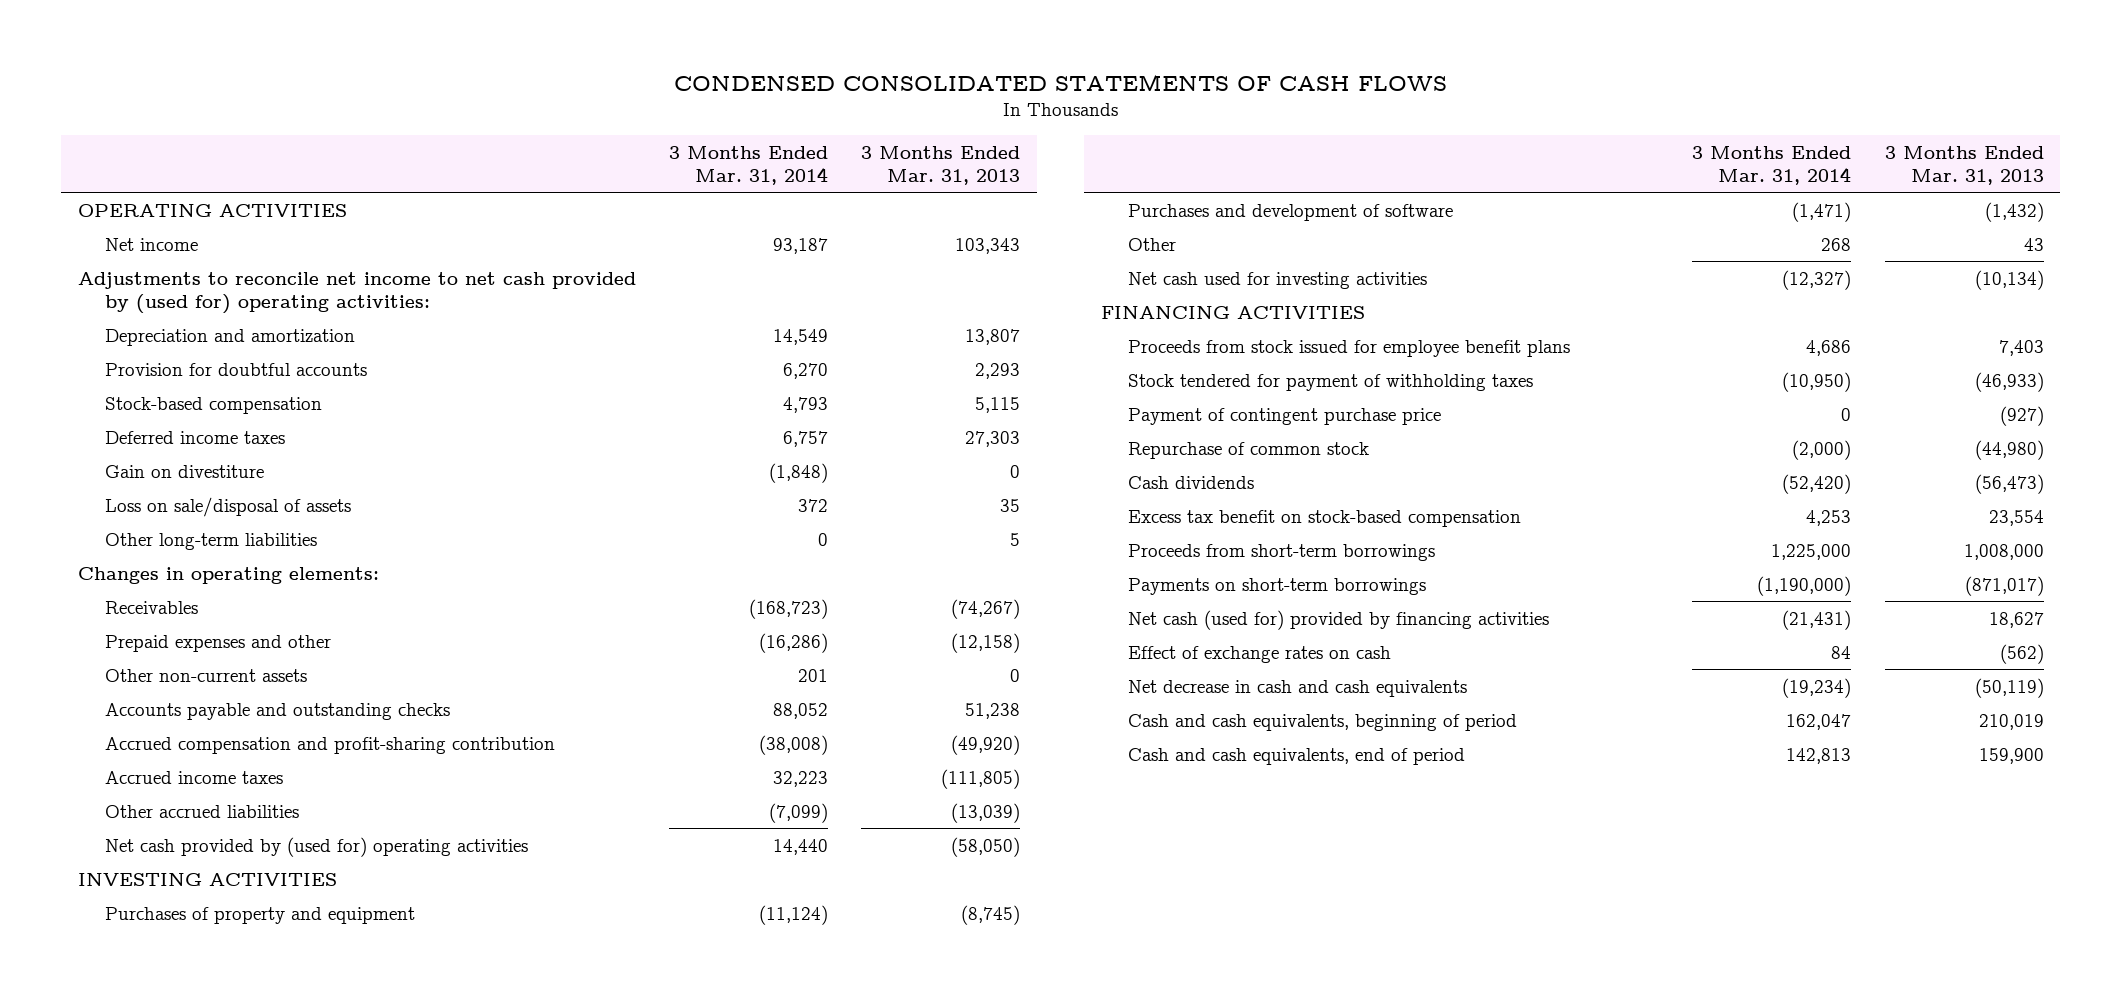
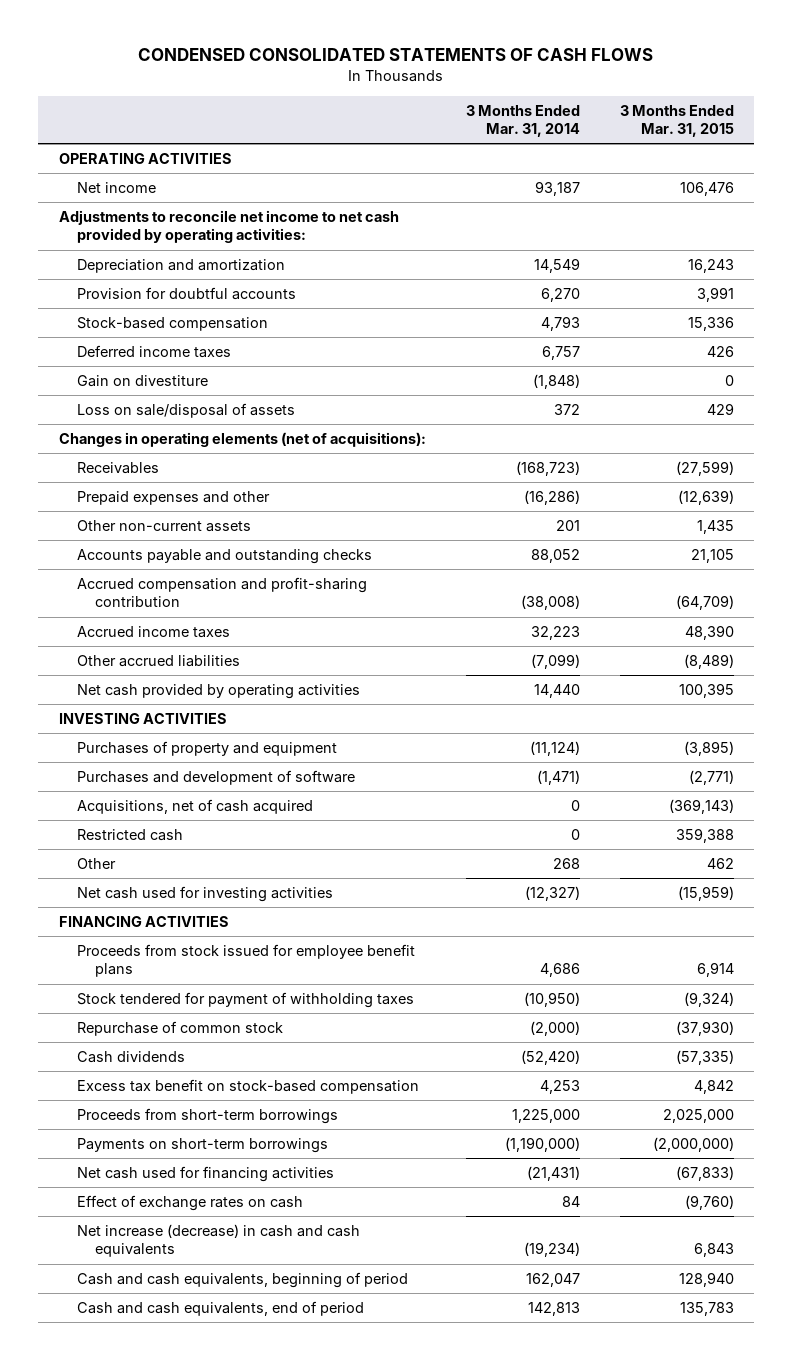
- | 3 Months Ended Mar. 31, 2014 | 3 Months Ended Mar. 31, 2013
+ | 3 Months Ended Mar. 31, 2014 | 3 Months Ended Mar. 31, 2015
- Adjustments to reconcile net income to net cash provided by (used for) operating activities:
+ Adjustments to reconcile net income to net cash provided by operating activities:
- Other long-term liabilities | 0 | 5
- Changes in operating elements:
+ Changes in operating elements (net of acquisitions):
- Net cash provided by (used for) operating activities | 14,440 | (58,050)
+ Net cash provided by operating activities | 14,440 | 100,395
+ Acquisitions, net of cash acquired | 0 | (369,143)
+ Restricted cash | 0 | 359,388
- Payment of contingent purchase price | 0 | (927)
- Net cash (used for) provided by financing activities | (21,431) | 18,627
+ Net cash used for financing activities | (21,431) | (67,833)
- Net decrease in cash and cash equivalents | (19,234) | (50,119)
+ Net increase (decrease) in cash and cash equivalents | (19,234) | 6,843

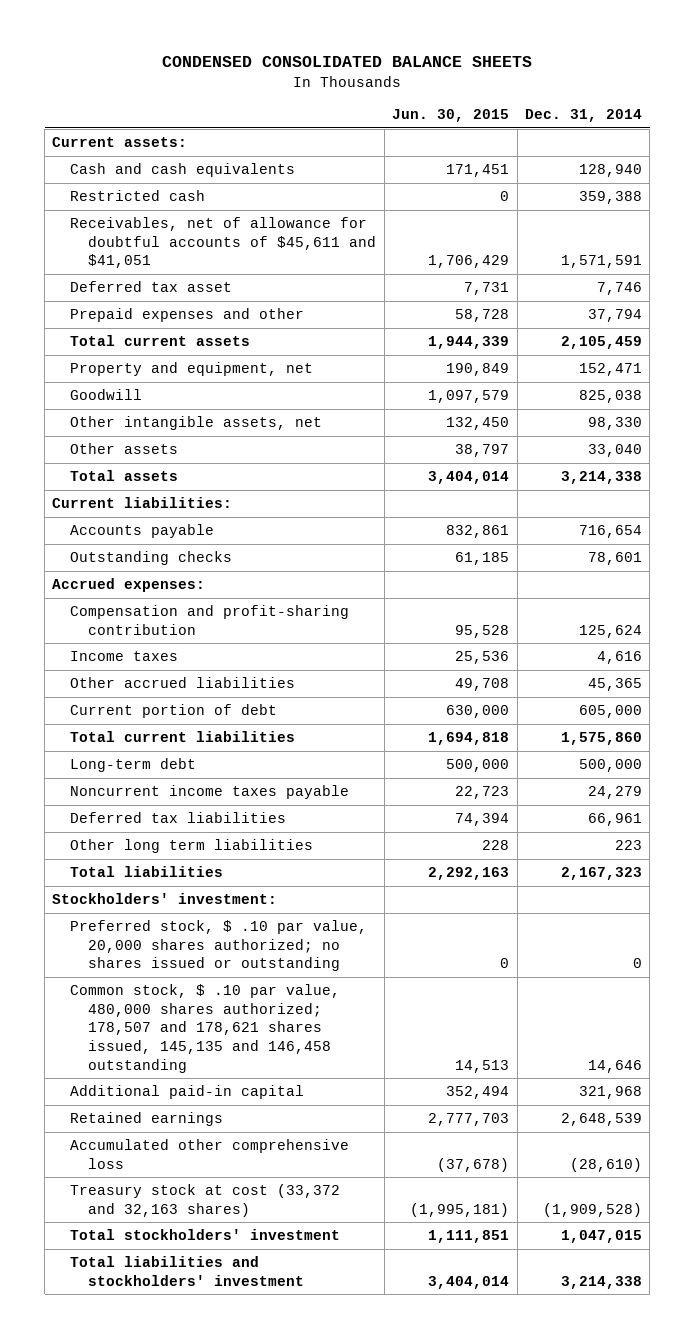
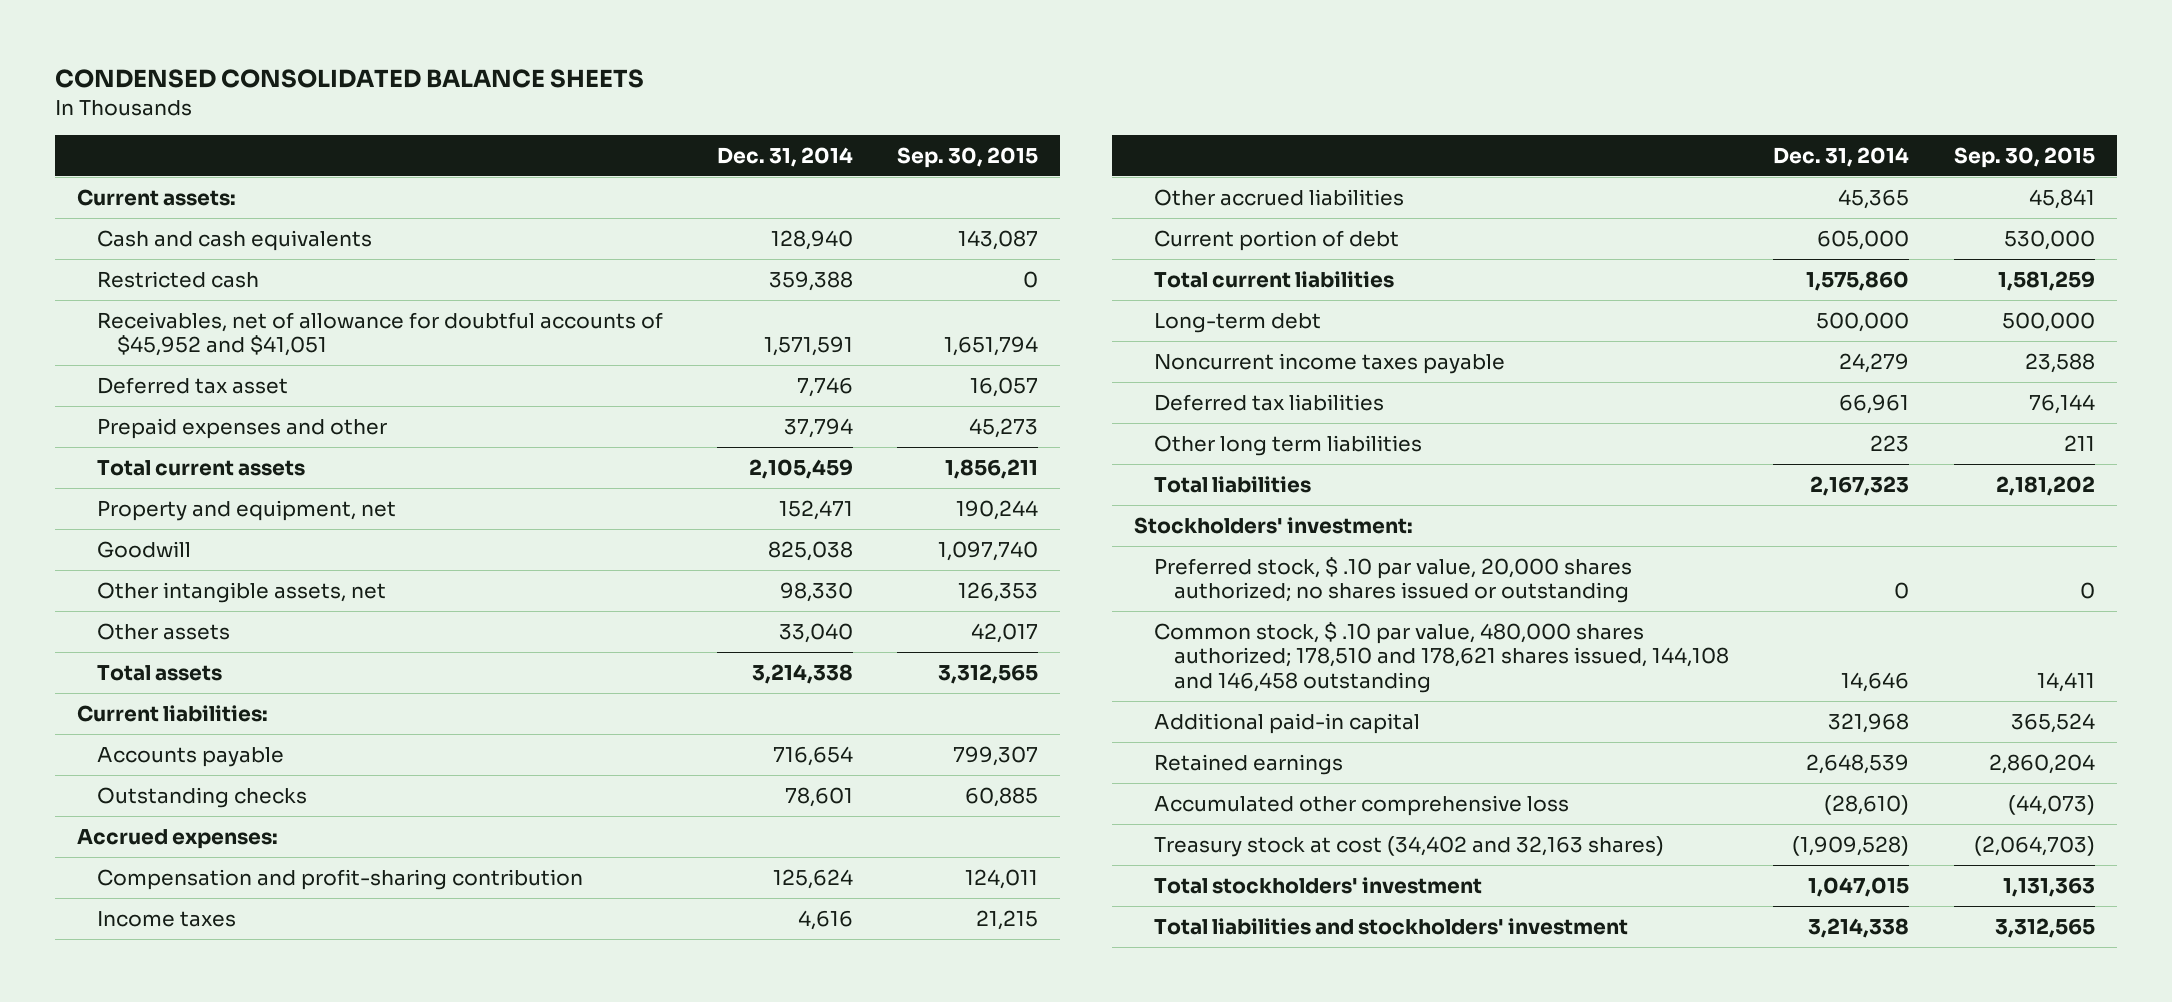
- | Jun. 30, 2015 | Dec. 31, 2014
+ | Dec. 31, 2014 | Sep. 30, 2015
- Receivables, net of allowance for doubtful accounts of $45,611 and $41,051 | 1,706,429 | 1,571,591
+ Receivables, net of allowance for doubtful accounts of $45,952 and $41,051 | 1,571,591 | 1,651,794
- Common stock, $ .10 par value, 480,000 shares authorized; 178,507 and 178,621 shares issued, 145,135 and 146,458 outstanding | 14,513 | 14,646
+ Common stock, $ .10 par value, 480,000 shares authorized; 178,510 and 178,621 shares issued, 144,108 and 146,458 outstanding | 14,646 | 14,411
- Treasury stock at cost (33,372 and 32,163 shares) | (1,995,181) | (1,909,528)
+ Treasury stock at cost (34,402 and 32,163 shares) | (1,909,528) | (2,064,703)

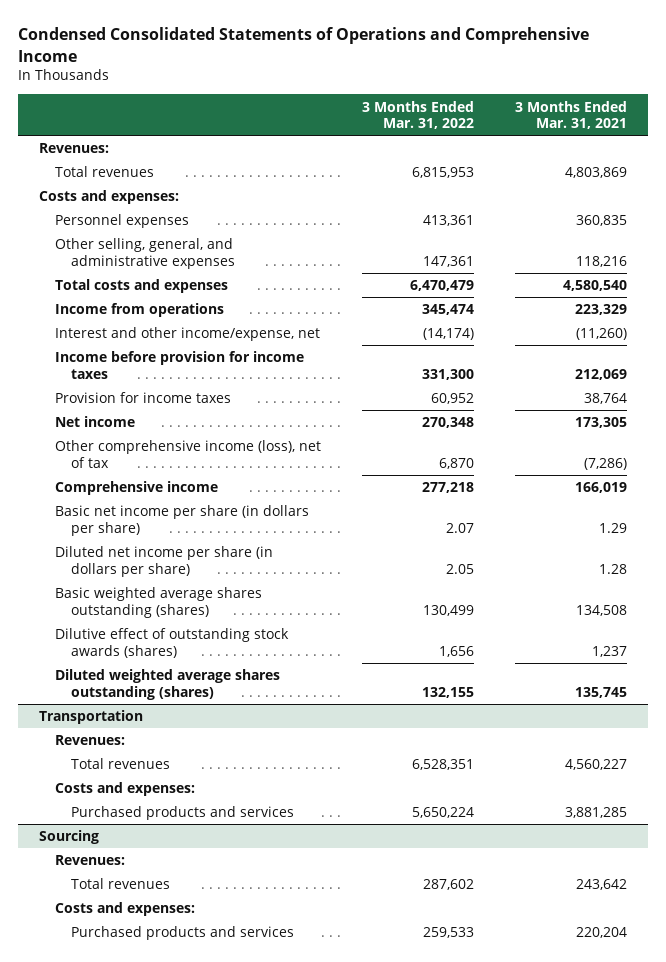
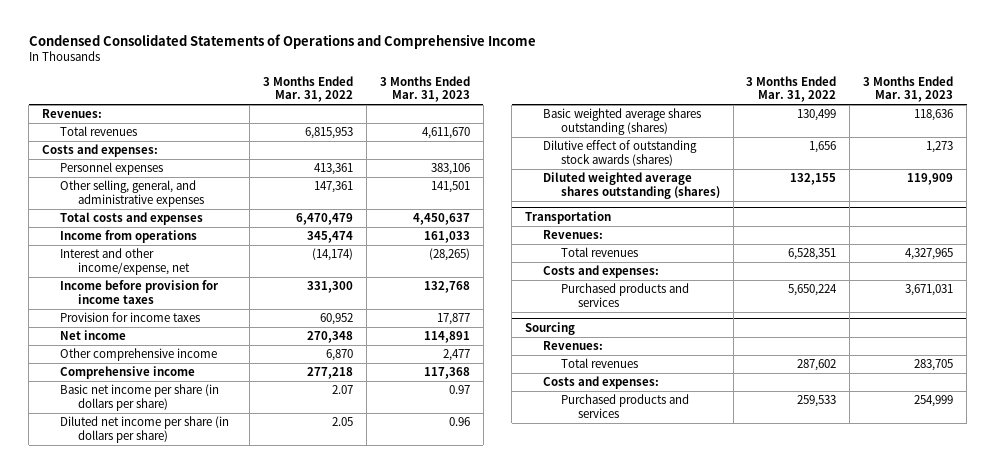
- | 3 Months Ended Mar. 31, 2022 | 3 Months Ended Mar. 31, 2021
+ | 3 Months Ended Mar. 31, 2022 | 3 Months Ended Mar. 31, 2023
- Other comprehensive income (loss), net of tax | 6,870 | (7,286)
+ Other comprehensive income | 6,870 | 2,477

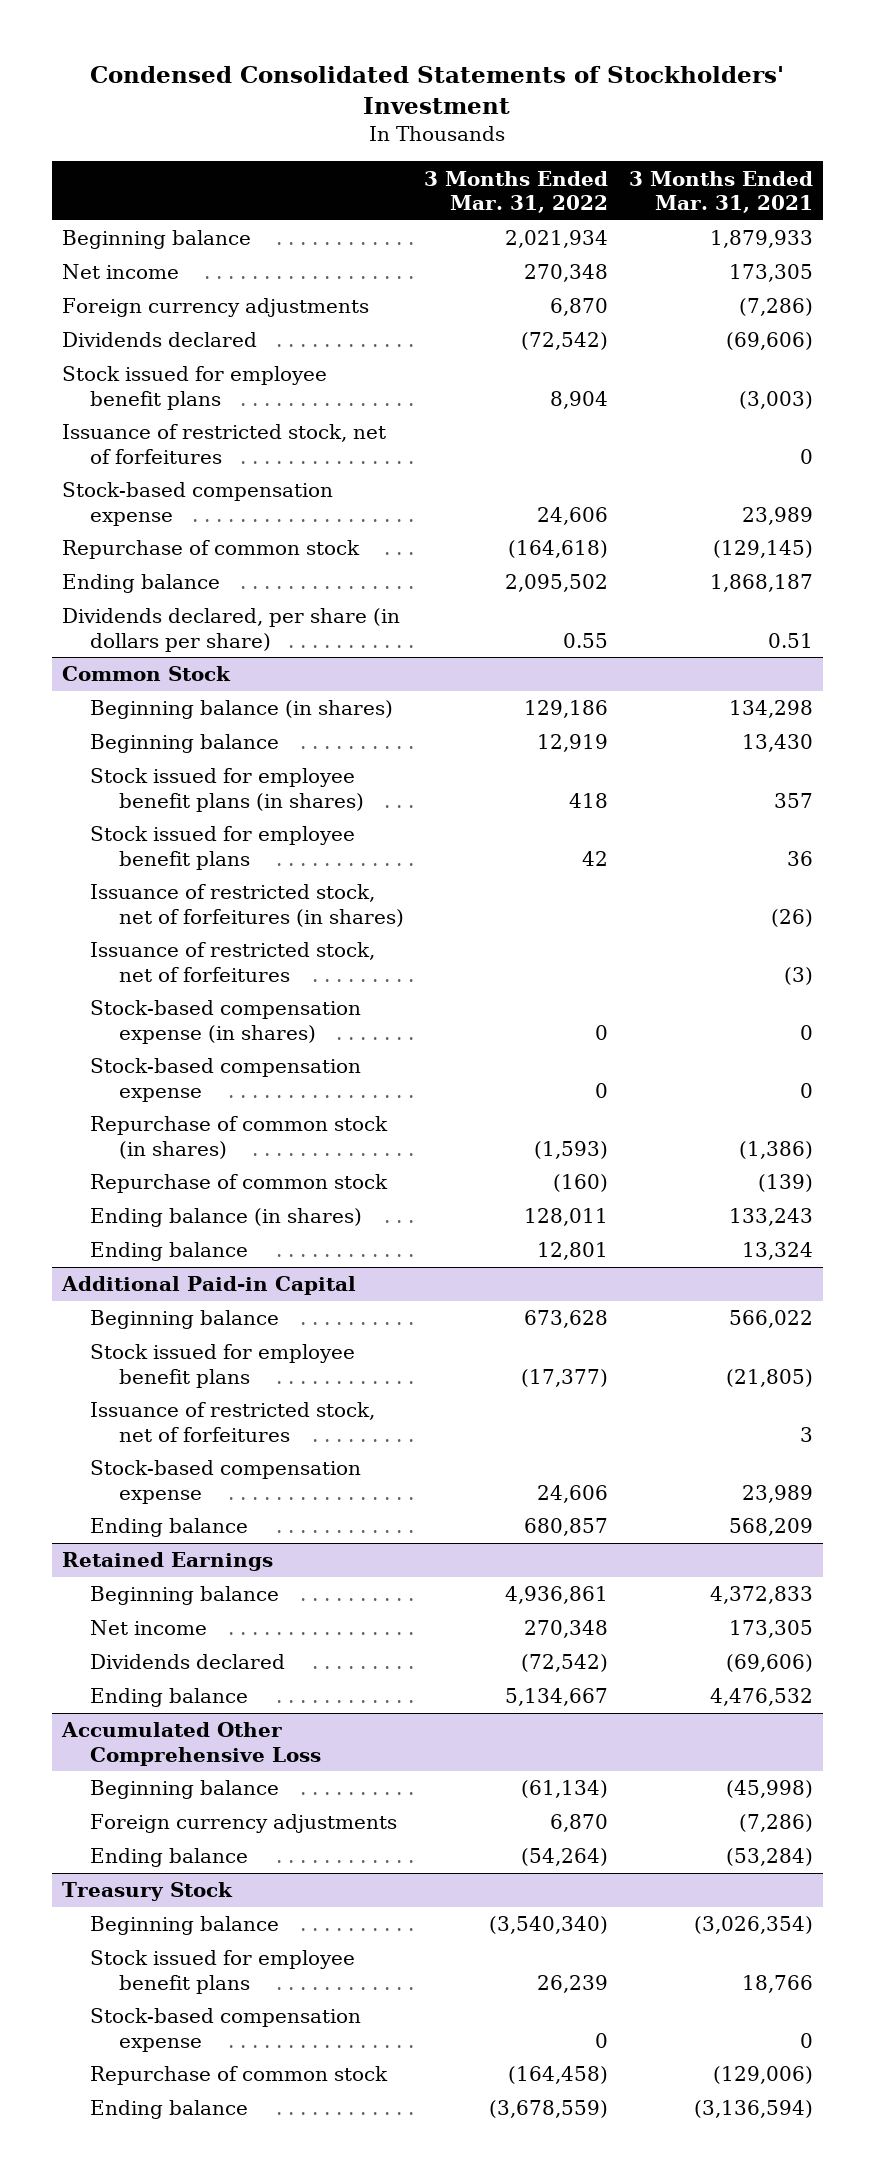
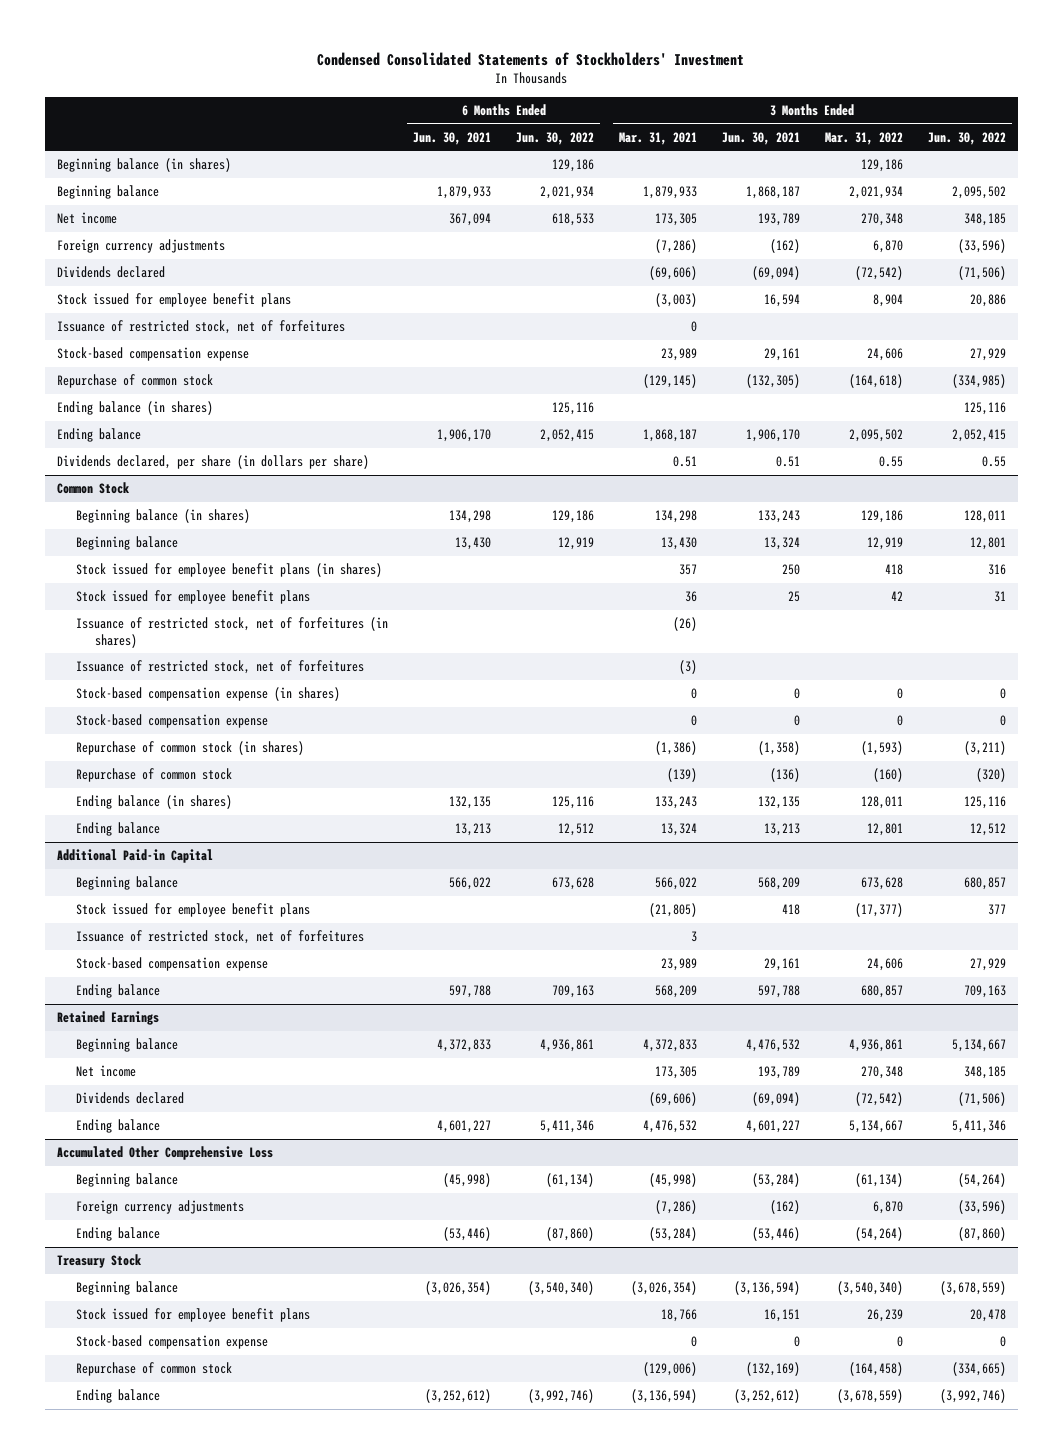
- | 3 Months Ended Mar. 31, 2022 | 3 Months Ended Mar. 31, 2021
+ | 6 Months Ended Jun. 30, 2021 | 6 Months Ended Jun. 30, 2022 | 3 Months Ended Mar. 31, 2021 | 3 Months Ended Jun. 30, 2021 | 3 Months Ended Mar. 31, 2022 | 3 Months Ended Jun. 30, 2022
+ Beginning balance (in shares) | | 129,186 | | | 129,186 |
+ Ending balance (in shares) | | 125,116 | | | | 125,116

